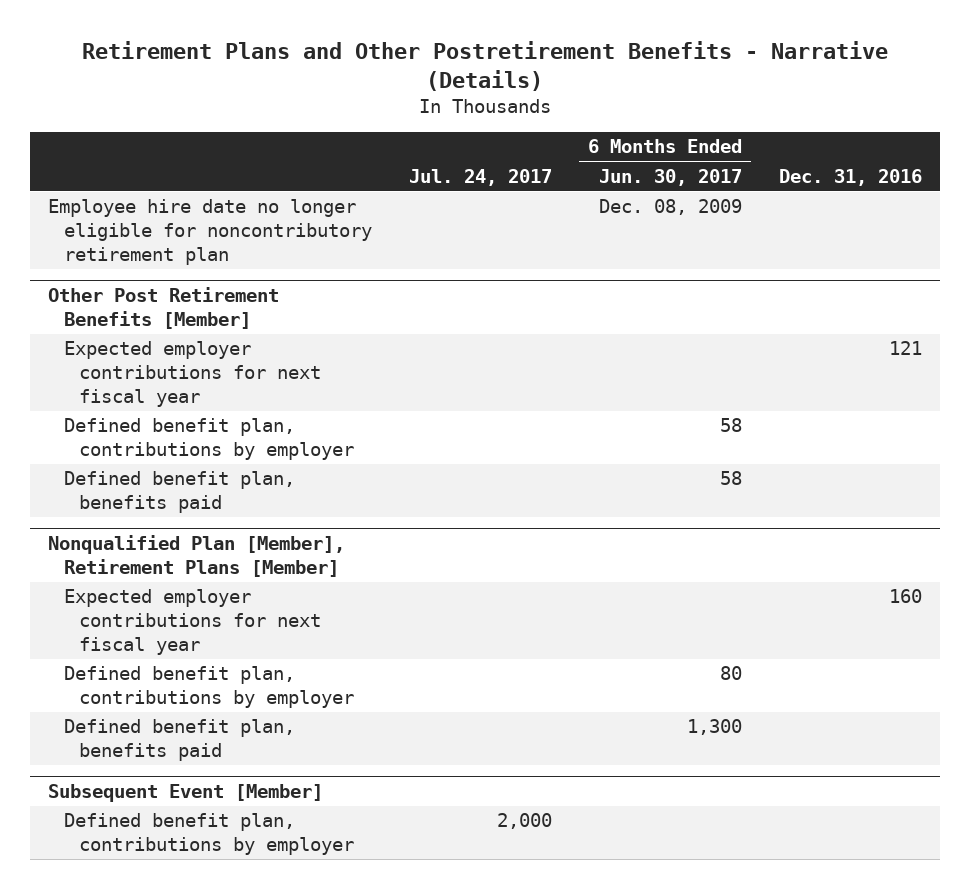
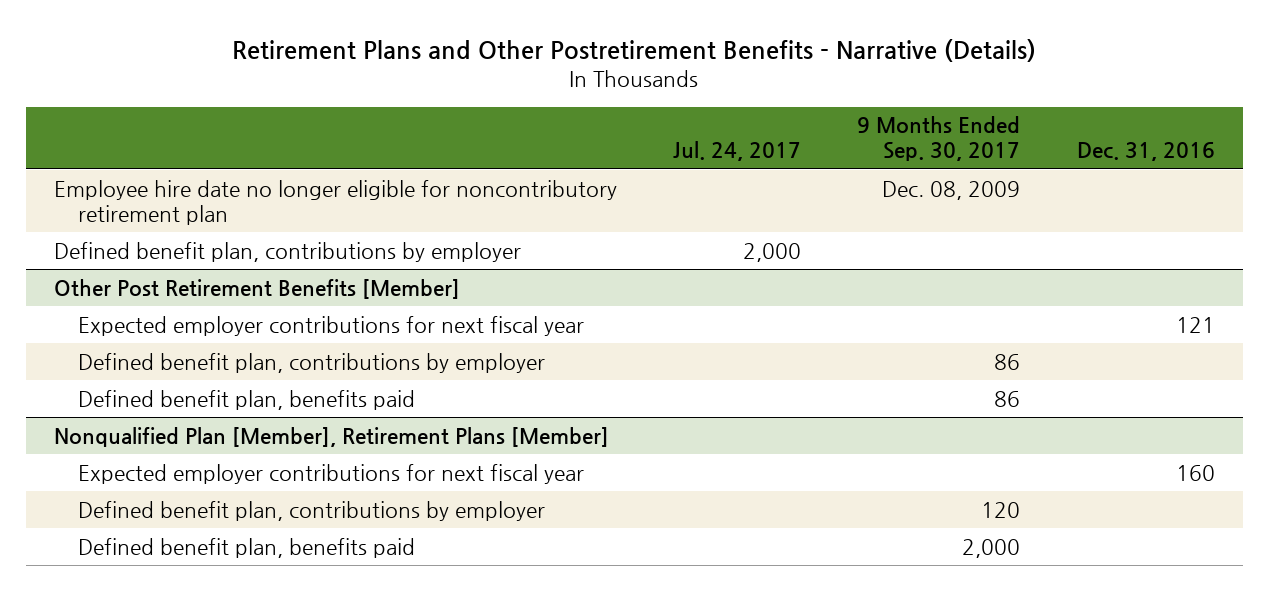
- | Jul. 24, 2017 | 6 Months Ended Jun. 30, 2017 | Dec. 31, 2016
+ | Jul. 24, 2017 | 9 Months Ended Sep. 30, 2017 | Dec. 31, 2016
+ Defined benefit plan, contributions by employer | 2,000 | |
- Subsequent Event [Member]
- Defined benefit plan, contributions by employer | 2,000 | |

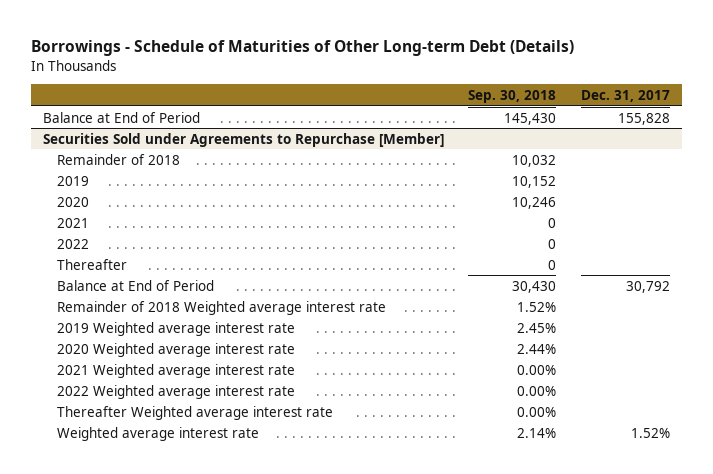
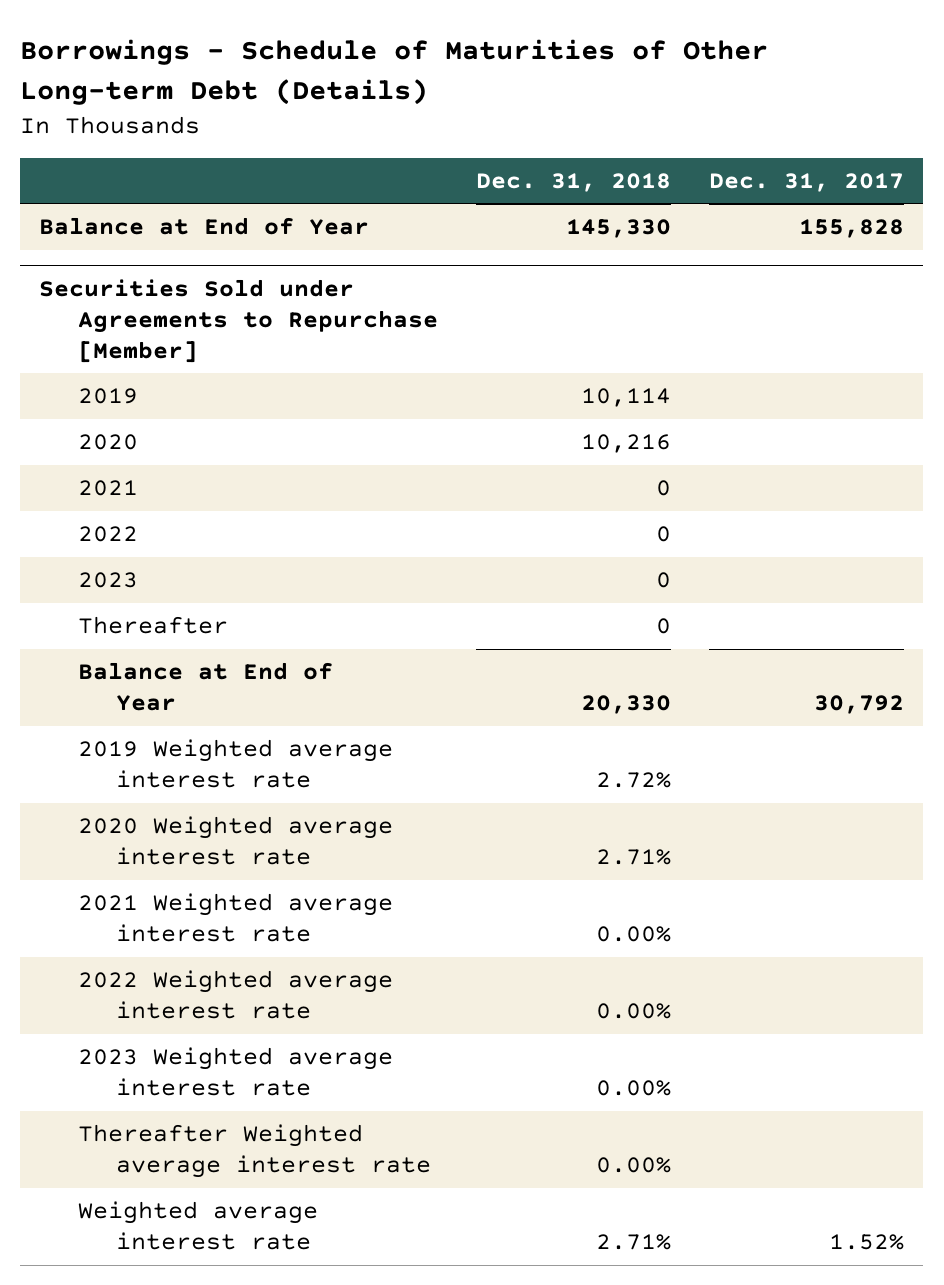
- | Sep. 30, 2018 | Dec. 31, 2017
+ | Dec. 31, 2018 | Dec. 31, 2017
- Balance at End of Period | 145,430 | 155,828
+ Balance at End of Year | 145,330 | 155,828
@ Securities Sold under Agreements to Repurchase [Member]
- Remainder of 2018 | 10,032 |
+ 2023 | 0 |
- Balance at End of Period | 30,430 | 30,792
- Remainder of 2018 Weighted average interest rate | 1.52% |
+ Balance at End of Year | 20,330 | 30,792
+ 2023 Weighted average interest rate | 0.00% |

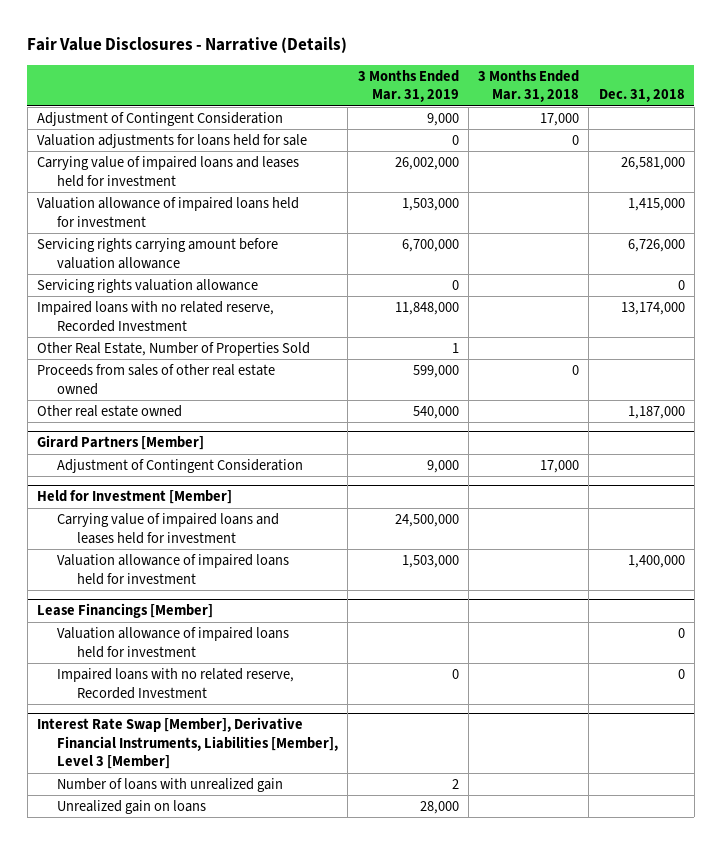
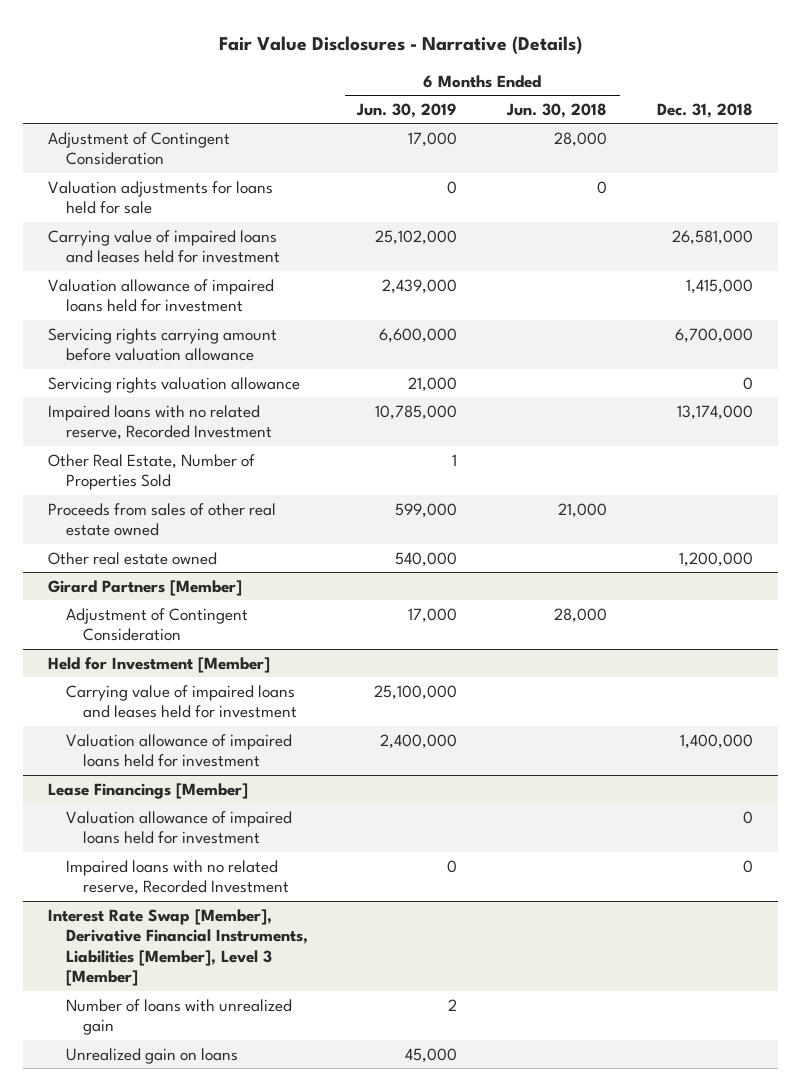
- | 3 Months Ended Mar. 31, 2019 | 3 Months Ended Mar. 31, 2018 | Dec. 31, 2018
+ | 6 Months Ended Jun. 30, 2019 | 6 Months Ended Jun. 30, 2018 | Dec. 31, 2018
- Servicing rights carrying amount before valuation allowance | 6,700,000 | | 6,726,000
+ Servicing rights carrying amount before valuation allowance | 6,600,000 | | 6,700,000
- Other real estate owned | 540,000 | | 1,187,000
+ Other real estate owned | 540,000 | | 1,200,000

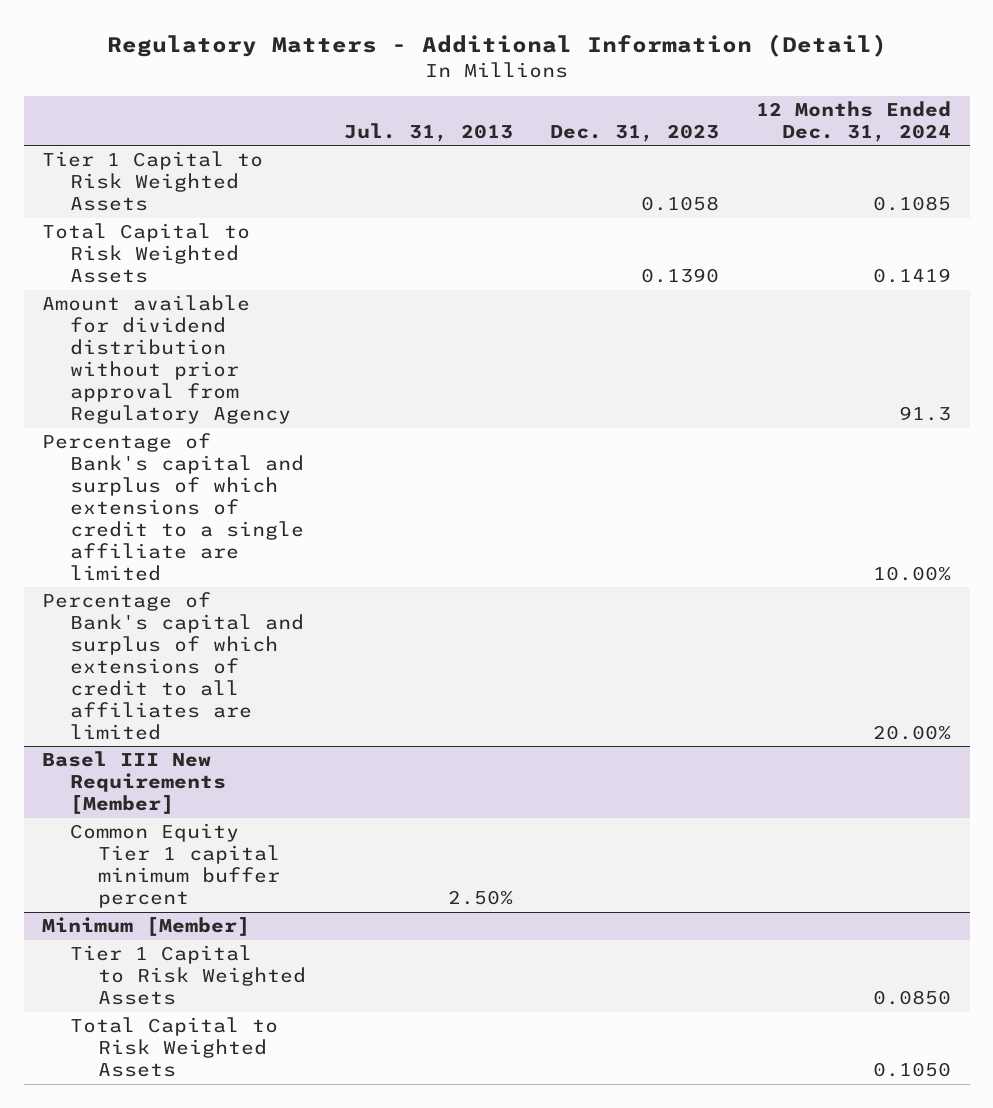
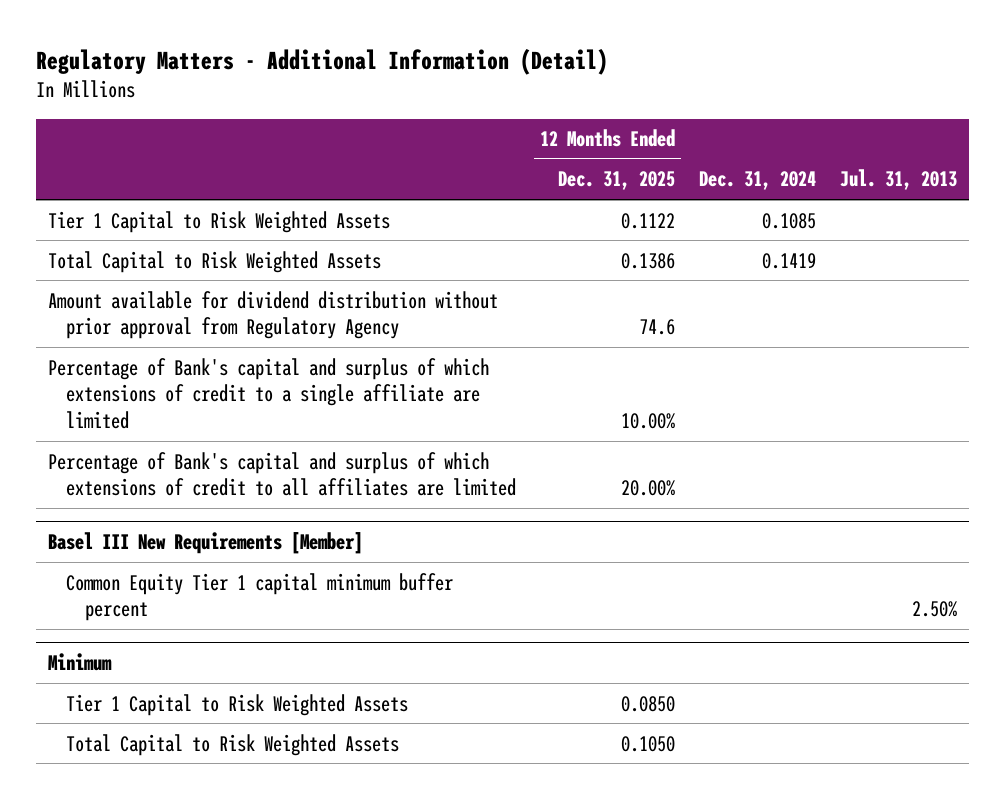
- | Jul. 31, 2013 | Dec. 31, 2023 | 12 Months Ended Dec. 31, 2024
+ | 12 Months Ended Dec. 31, 2025 | Dec. 31, 2024 | Jul. 31, 2013
- Minimum [Member]
+ Minimum

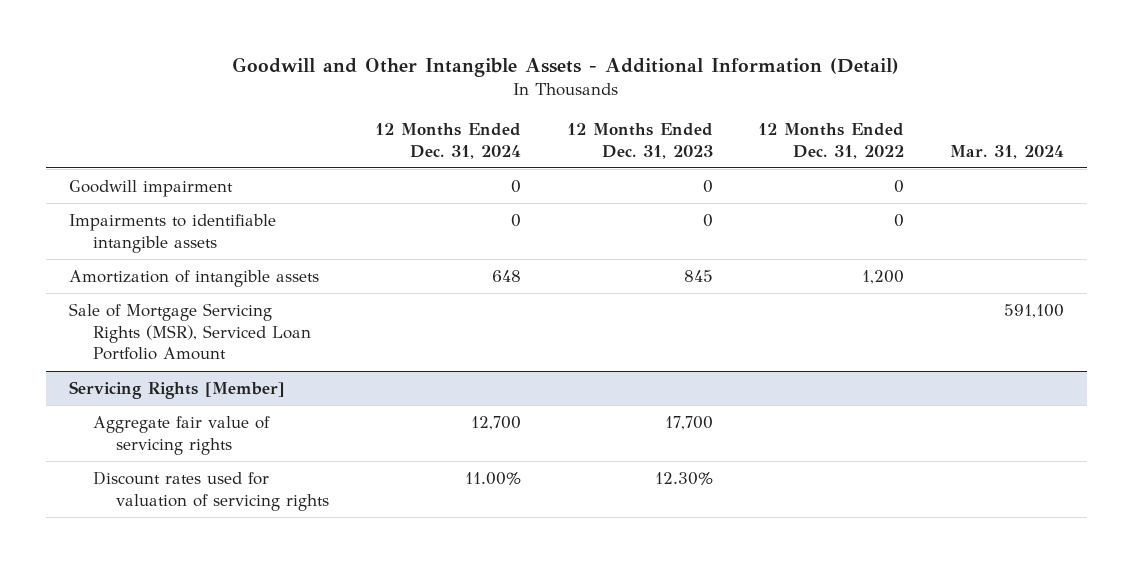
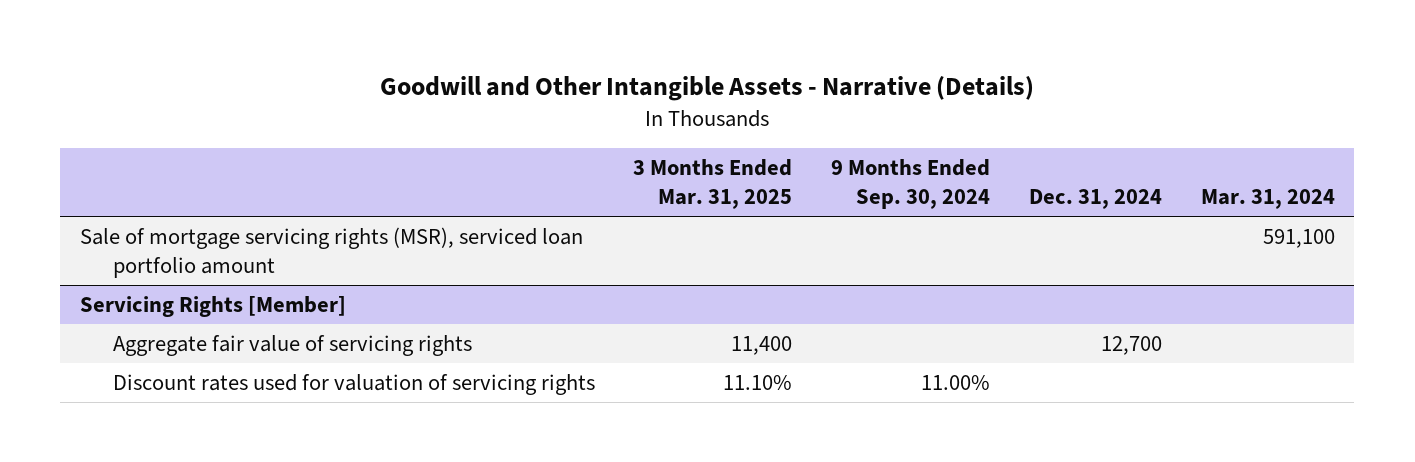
- Goodwill and Other Intangible Assets - Additional Information (Detail)
+ Goodwill and Other Intangible Assets - Narrative (Details)
- | 12 Months Ended Dec. 31, 2024 | 12 Months Ended Dec. 31, 2023 | 12 Months Ended Dec. 31, 2022 | Mar. 31, 2024
+ | 3 Months Ended Mar. 31, 2025 | 9 Months Ended Sep. 30, 2024 | Dec. 31, 2024 | Mar. 31, 2024
- Goodwill impairment | 0 | 0 | 0 |
- Impairments to identifiable intangible assets | 0 | 0 | 0 |
- Amortization of intangible assets | 648 | 845 | 1,200 |
- Sale of Mortgage Servicing Rights (MSR), Serviced Loan Portfolio Amount | | | | 591,100
+ Sale of mortgage servicing rights (MSR), serviced loan portfolio amount | | | | 591,100

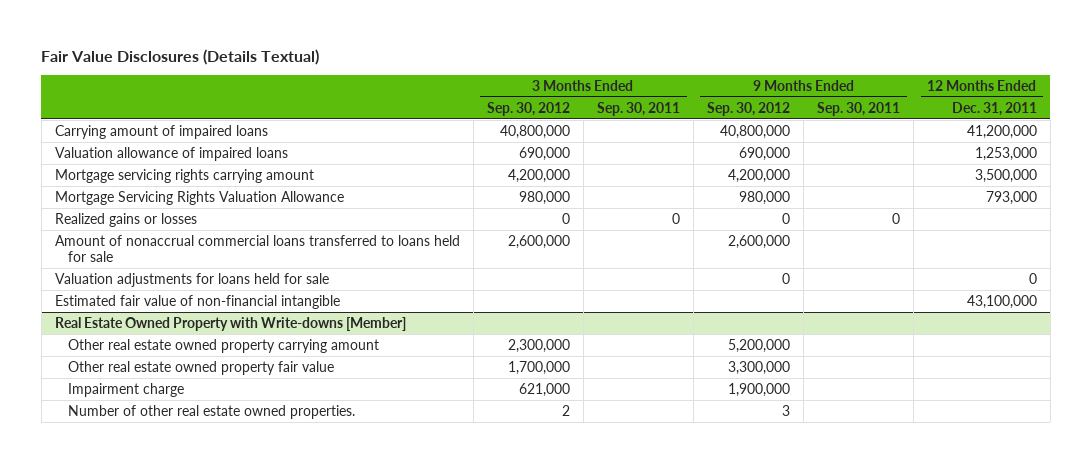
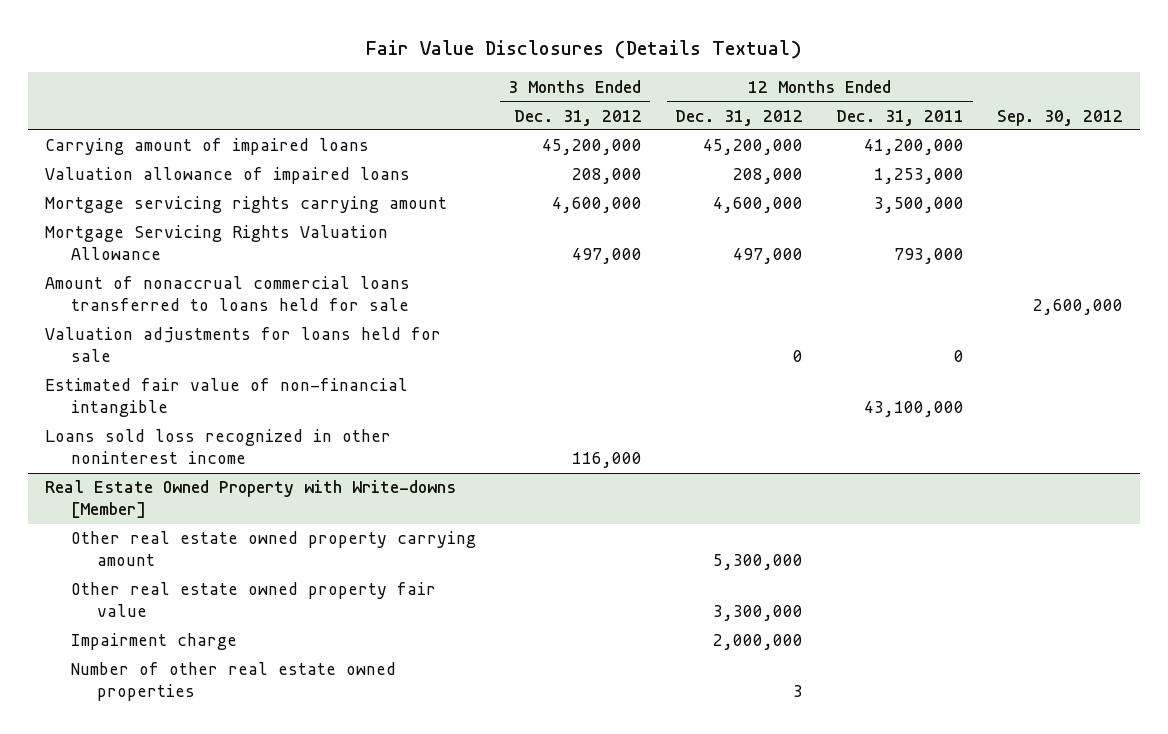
- | 3 Months Ended Sep. 30, 2012 | 3 Months Ended Sep. 30, 2011 | 9 Months Ended Sep. 30, 2012 | 9 Months Ended Sep. 30, 2011 | 12 Months Ended Dec. 31, 2011
+ | 3 Months Ended Dec. 31, 2012 | 12 Months Ended Dec. 31, 2012 | 12 Months Ended Dec. 31, 2011 | Sep. 30, 2012
- Realized gains or losses | 0 | 0 | 0 | 0 |
+ Loans sold loss recognized in other noninterest income | 116,000 | | |
@ Real Estate Owned Property with Write-downs [Member]
- Number of other real estate owned properties. | 2 | | 3 | |
+ Number of other real estate owned properties | | 3 | |

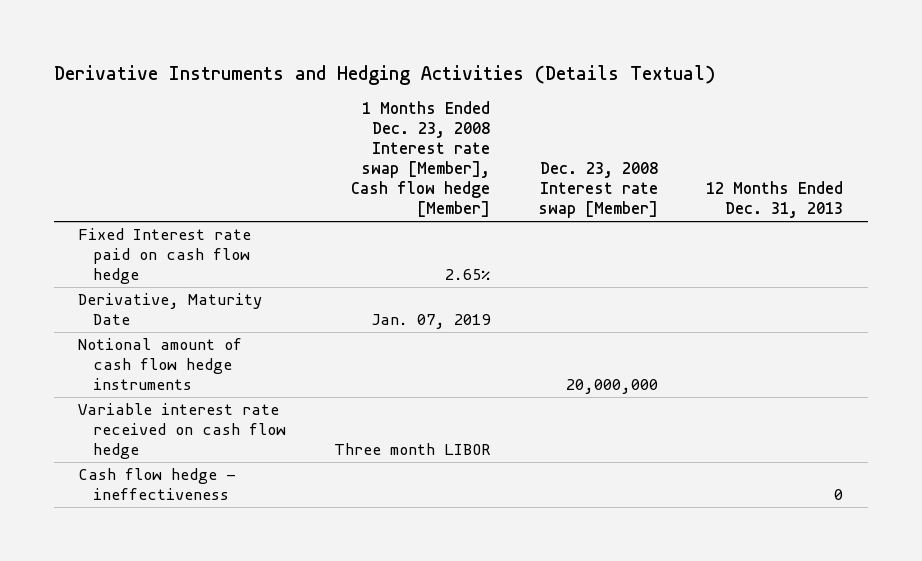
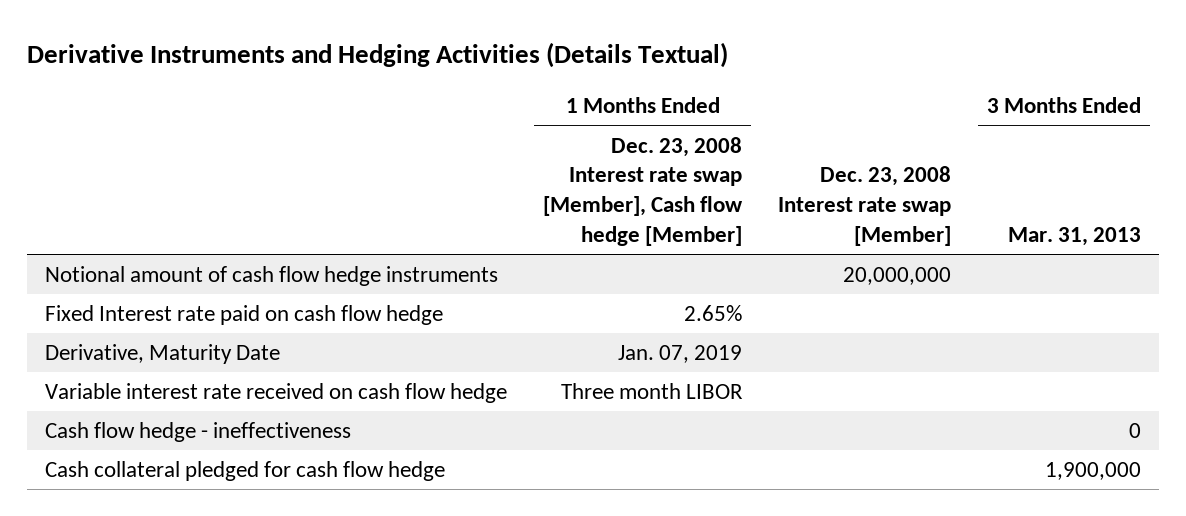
- | 1 Months Ended Dec. 23, 2008 Interest rate swap [Member], Cash flow hedge [Member] | Dec. 23, 2008 Interest rate swap [Member] | 12 Months Ended Dec. 31, 2013
+ | 1 Months Ended Dec. 23, 2008 Interest rate swap [Member], Cash flow hedge [Member] | Dec. 23, 2008 Interest rate swap [Member] | 3 Months Ended Mar. 31, 2013
moved up: Notional amount of cash flow hedge instruments | | 20,000,000 |
+ Cash collateral pledged for cash flow hedge | | | 1,900,000

